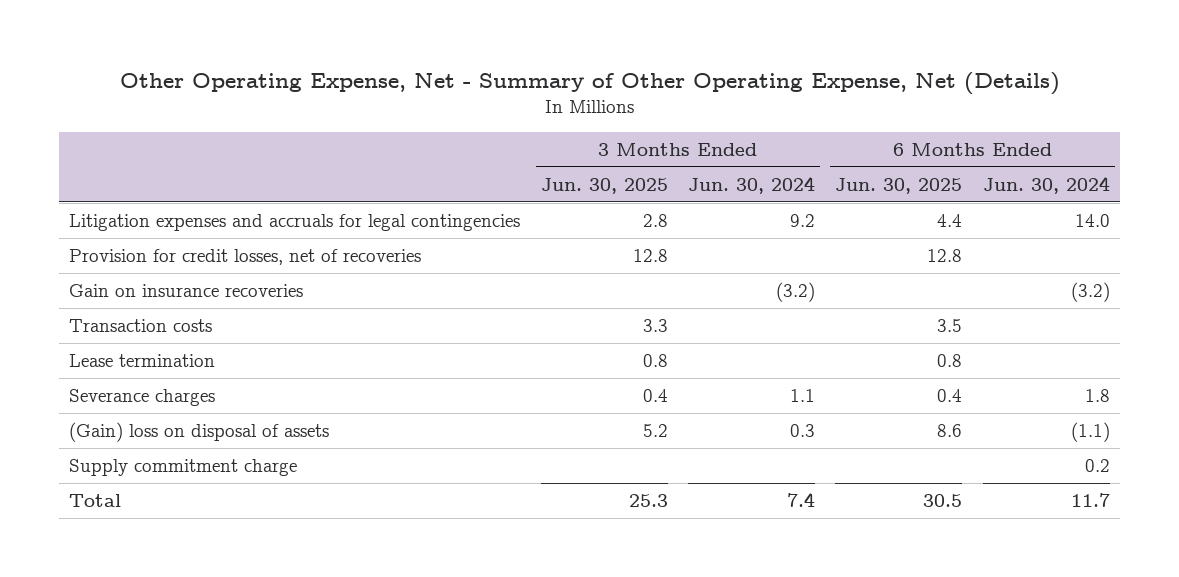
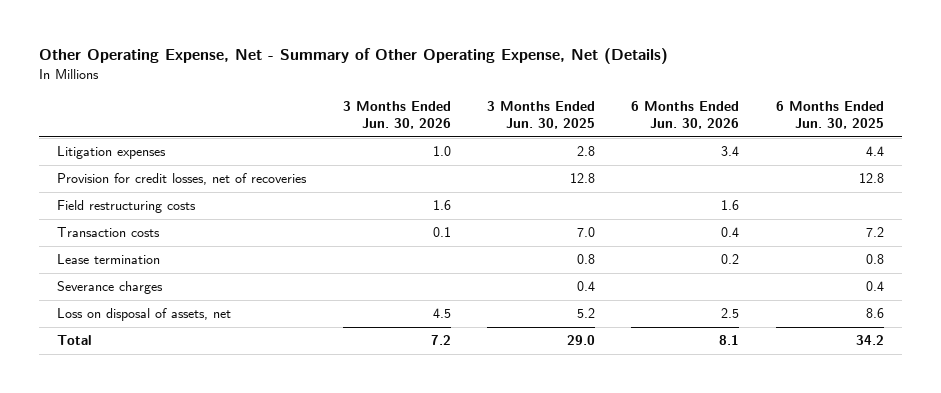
- | 3 Months Ended Jun. 30, 2025 | 3 Months Ended Jun. 30, 2024 | 6 Months Ended Jun. 30, 2025 | 6 Months Ended Jun. 30, 2024
+ | 3 Months Ended Jun. 30, 2026 | 3 Months Ended Jun. 30, 2025 | 6 Months Ended Jun. 30, 2026 | 6 Months Ended Jun. 30, 2025
- Litigation expenses and accruals for legal contingencies | 2.8 | 9.2 | 4.4 | 14.0
+ Litigation expenses | 1.0 | 2.8 | 3.4 | 4.4
- Gain on insurance recoveries | | (3.2) | | (3.2)
- Transaction costs | 3.3 | | 3.5 |
+ Field restructuring costs | 1.6 | | 1.6 |
+ Transaction costs | 0.1 | 7.0 | 0.4 | 7.2
- (Gain) loss on disposal of assets | 5.2 | 0.3 | 8.6 | (1.1)
- Supply commitment charge | | | | 0.2
- Total | 25.3 | 7.4 | 30.5 | 11.7
+ Loss on disposal of assets, net | 4.5 | 5.2 | 2.5 | 8.6
+ Total | 7.2 | 29.0 | 8.1 | 34.2

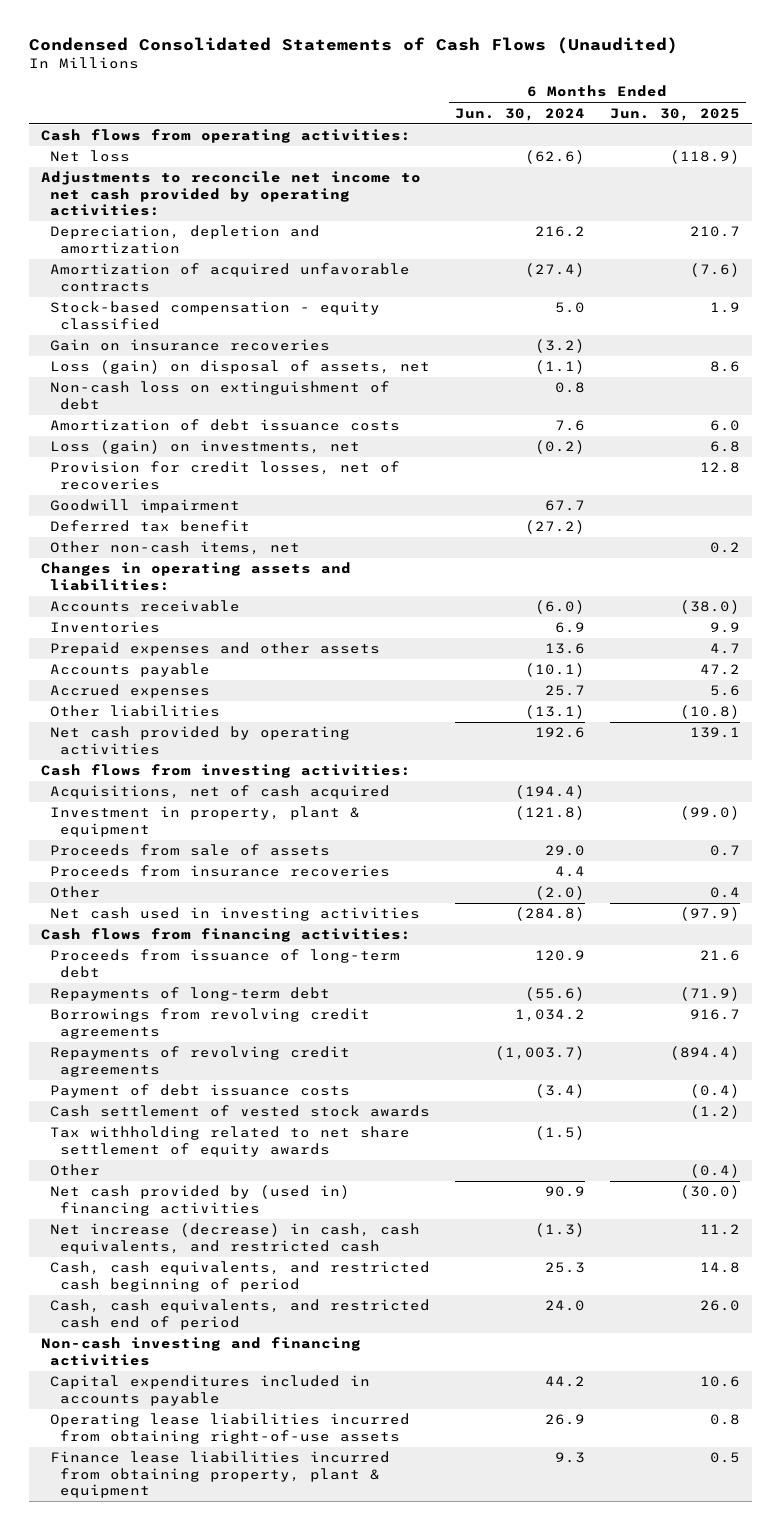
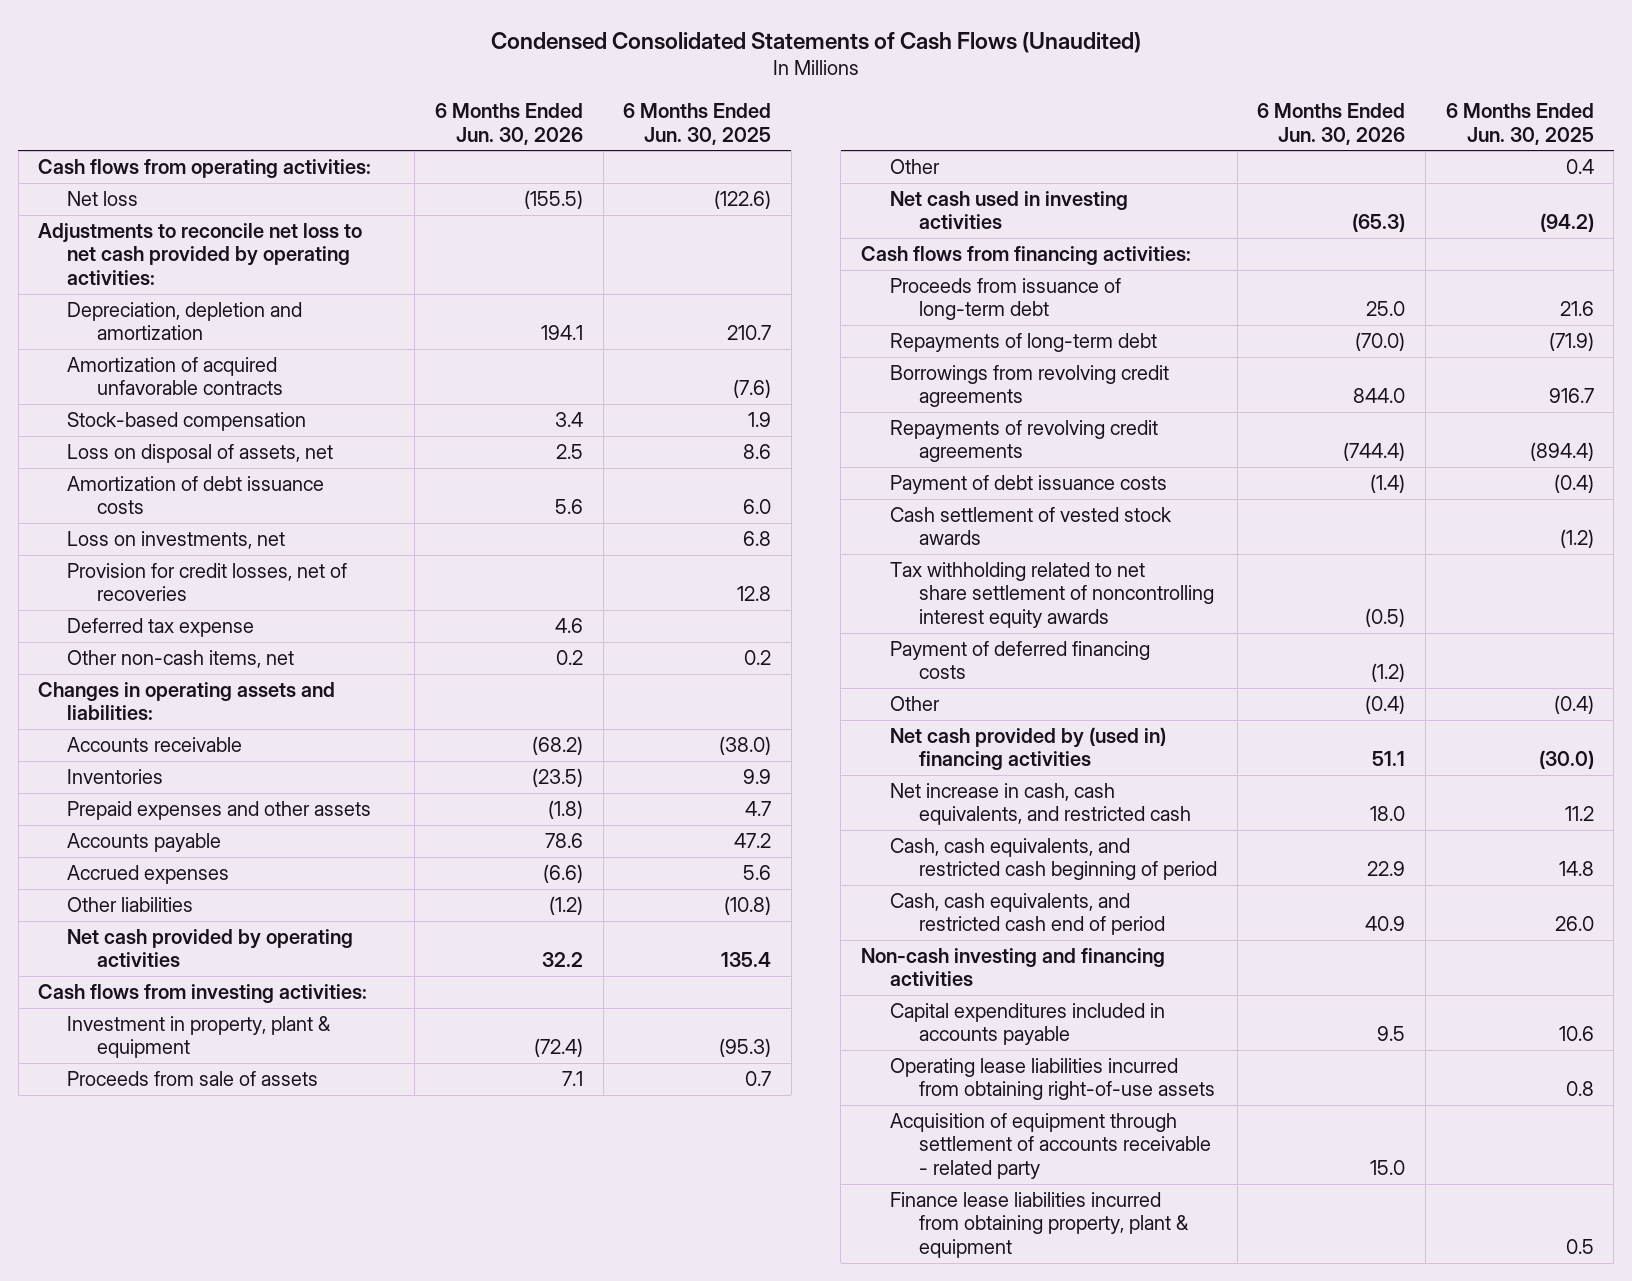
- | 6 Months Ended Jun. 30, 2024 | 6 Months Ended Jun. 30, 2025
+ | 6 Months Ended Jun. 30, 2026 | 6 Months Ended Jun. 30, 2025
- Net loss | (62.6) | (118.9)
- Adjustments to reconcile net income to net cash provided by operating activities:
+ Net loss | (155.5) | (122.6)
+ Adjustments to reconcile net loss to net cash provided by operating activities:
- Stock-based compensation - equity classified | 5.0 | 1.9
- Gain on insurance recoveries | (3.2) |
- Loss (gain) on disposal of assets, net | (1.1) | 8.6
- Non-cash loss on extinguishment of debt | 0.8 |
+ Stock-based compensation | 3.4 | 1.9
+ Loss on disposal of assets, net | 2.5 | 8.6
- Loss (gain) on investments, net | (0.2) | 6.8
+ Loss on investments, net | | 6.8
- Goodwill impairment | 67.7 |
- Deferred tax benefit | (27.2) |
+ Deferred tax expense | 4.6 |
- Net cash provided by operating activities | 192.6 | 139.1
+ Net cash provided by operating activities | 32.2 | 135.4
- Acquisitions, net of cash acquired | (194.4) |
- Investment in property, plant & equipment | (121.8) | (99.0)
+ Investment in property, plant & equipment | (72.4) | (95.3)
- Proceeds from insurance recoveries | 4.4 |
- Net cash used in investing activities | (284.8) | (97.9)
+ Net cash used in investing activities | (65.3) | (94.2)
- Tax withholding related to net share settlement of equity awards | (1.5) |
+ Tax withholding related to net share settlement of noncontrolling interest equity awards | (0.5) |
+ Payment of deferred financing costs | (1.2) |
- Net increase (decrease) in cash, cash equivalents, and restricted cash | (1.3) | 11.2
+ Net increase in cash, cash equivalents, and restricted cash | 18.0 | 11.2
+ Acquisition of equipment through settlement of accounts receivable - related party | 15.0 |

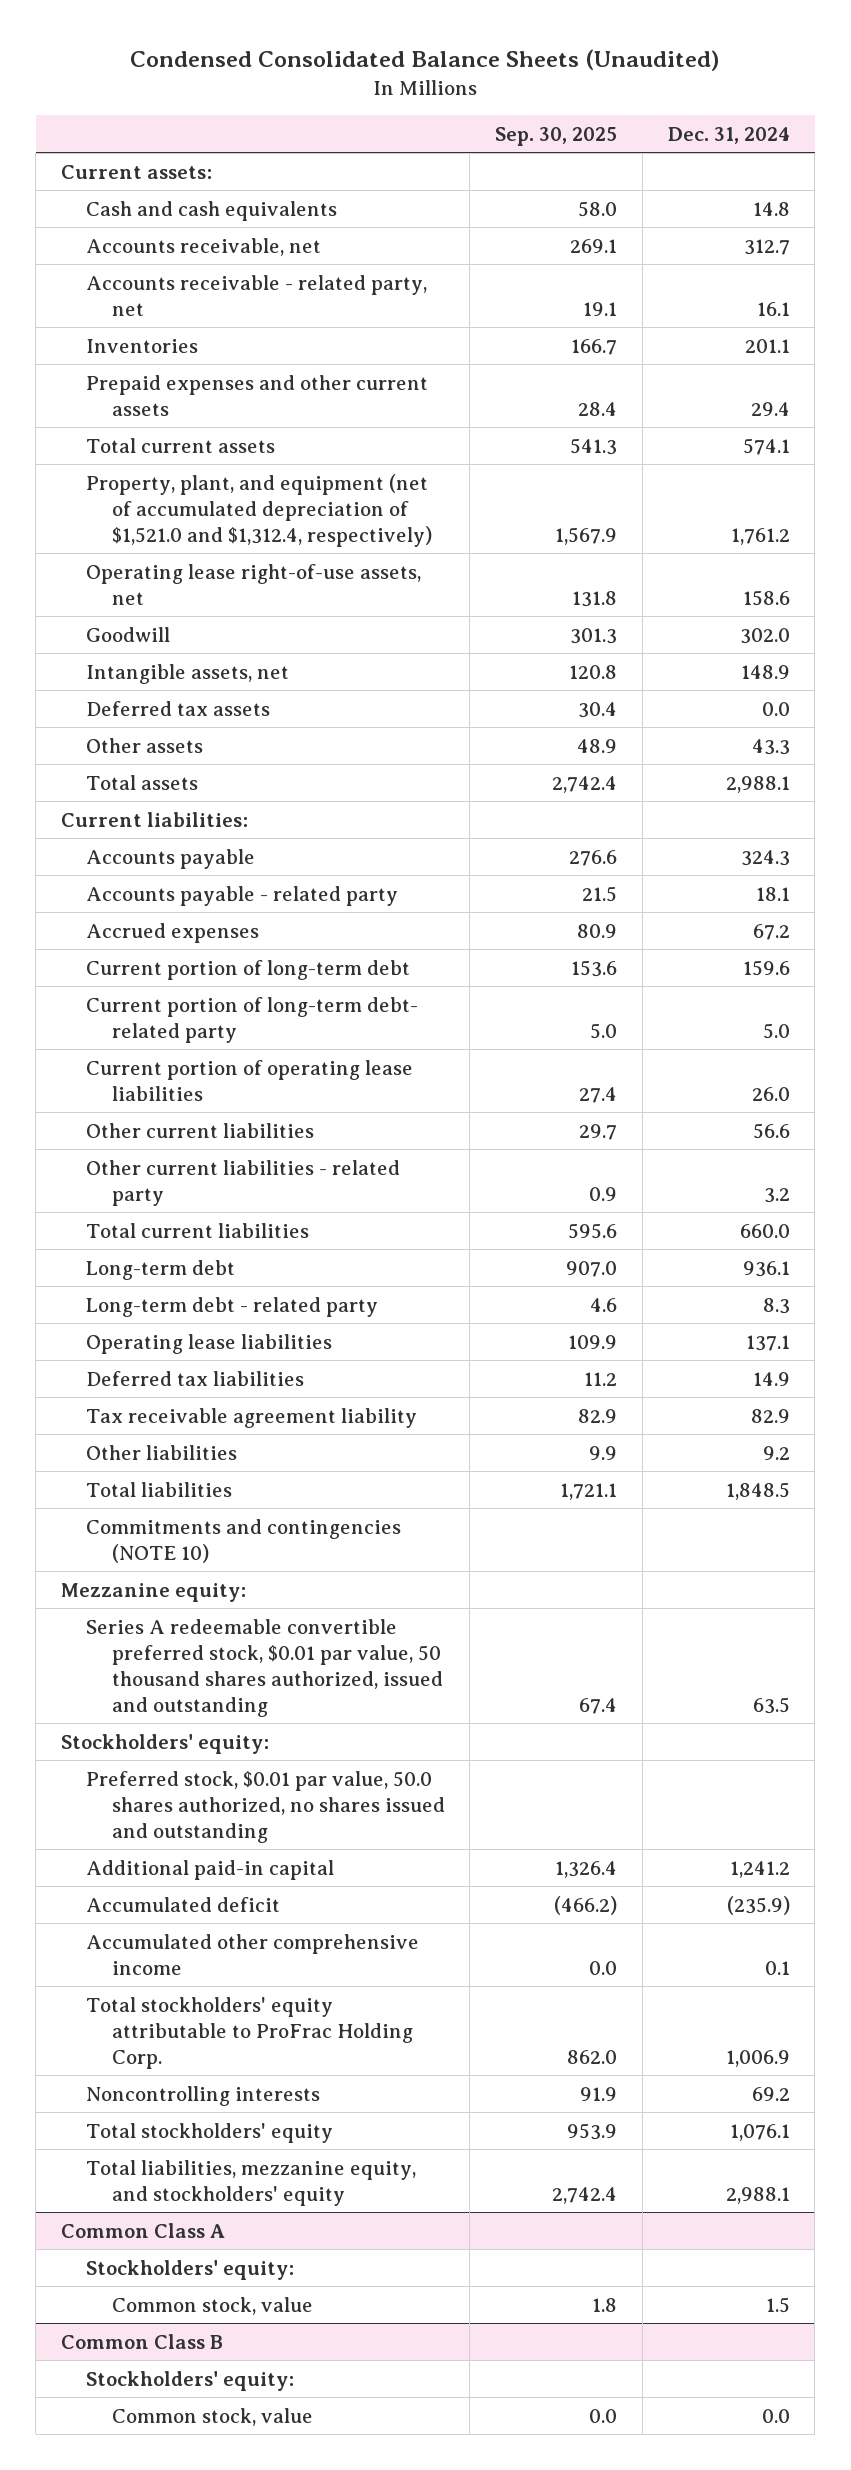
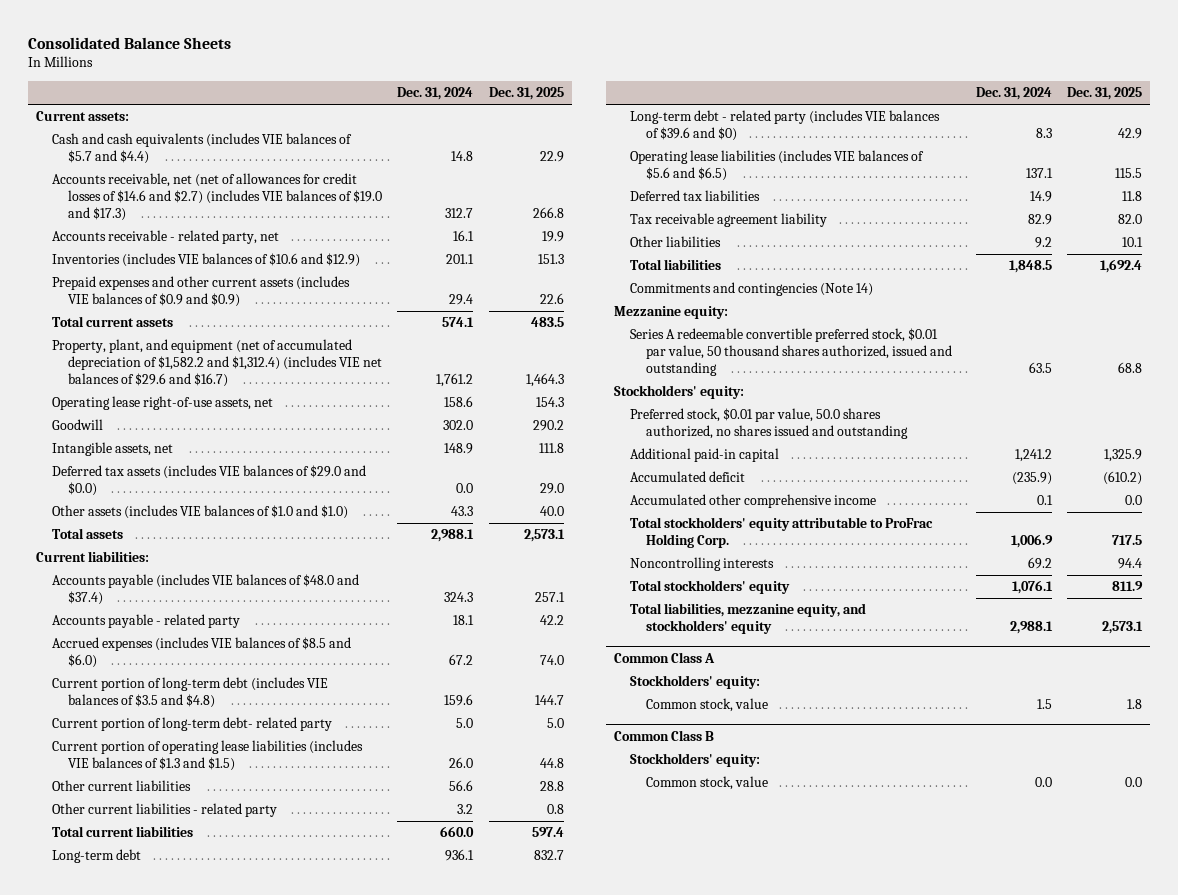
- Condensed Consolidated Balance Sheets (Unaudited)
+ Consolidated Balance Sheets
- | Sep. 30, 2025 | Dec. 31, 2024
+ | Dec. 31, 2024 | Dec. 31, 2025
- Cash and cash equivalents | 58.0 | 14.8
- Accounts receivable, net | 269.1 | 312.7
+ Cash and cash equivalents (includes VIE balances of $5.7 and $4.4) | 14.8 | 22.9
+ Accounts receivable, net (net of allowances for credit losses of $14.6 and $2.7) (includes VIE balances of $19.0 and $17.3) | 312.7 | 266.8
- Inventories | 166.7 | 201.1
- Prepaid expenses and other current assets | 28.4 | 29.4
+ Inventories (includes VIE balances of $10.6 and $12.9) | 201.1 | 151.3
+ Prepaid expenses and other current assets (includes VIE balances of $0.9 and $0.9) | 29.4 | 22.6
- Property, plant, and equipment (net of accumulated depreciation of $1,521.0 and $1,312.4, respectively) | 1,567.9 | 1,761.2
+ Property, plant, and equipment (net of accumulated depreciation of $1,582.2 and $1,312.4) (includes VIE net balances of $29.6 and $16.7) | 1,761.2 | 1,464.3
- Deferred tax assets | 30.4 | 0.0
- Other assets | 48.9 | 43.3
+ Deferred tax assets (includes VIE balances of $29.0 and $0.0) | 0.0 | 29.0
+ Other assets (includes VIE balances of $1.0 and $1.0) | 43.3 | 40.0
- Accounts payable | 276.6 | 324.3
+ Accounts payable (includes VIE balances of $48.0 and $37.4) | 324.3 | 257.1
- Accrued expenses | 80.9 | 67.2
- Current portion of long-term debt | 153.6 | 159.6
+ Accrued expenses (includes VIE balances of $8.5 and $6.0) | 67.2 | 74.0
+ Current portion of long-term debt (includes VIE balances of $3.5 and $4.8) | 159.6 | 144.7
- Current portion of operating lease liabilities | 27.4 | 26.0
+ Current portion of operating lease liabilities (includes VIE balances of $1.3 and $1.5) | 26.0 | 44.8
- Long-term debt - related party | 4.6 | 8.3
- Operating lease liabilities | 109.9 | 137.1
+ Long-term debt - related party (includes VIE balances of $39.6 and $0) | 8.3 | 42.9
+ Operating lease liabilities (includes VIE balances of $5.6 and $6.5) | 137.1 | 115.5
- Commitments and contingencies (NOTE 10)
+ Commitments and contingencies (Note 14)

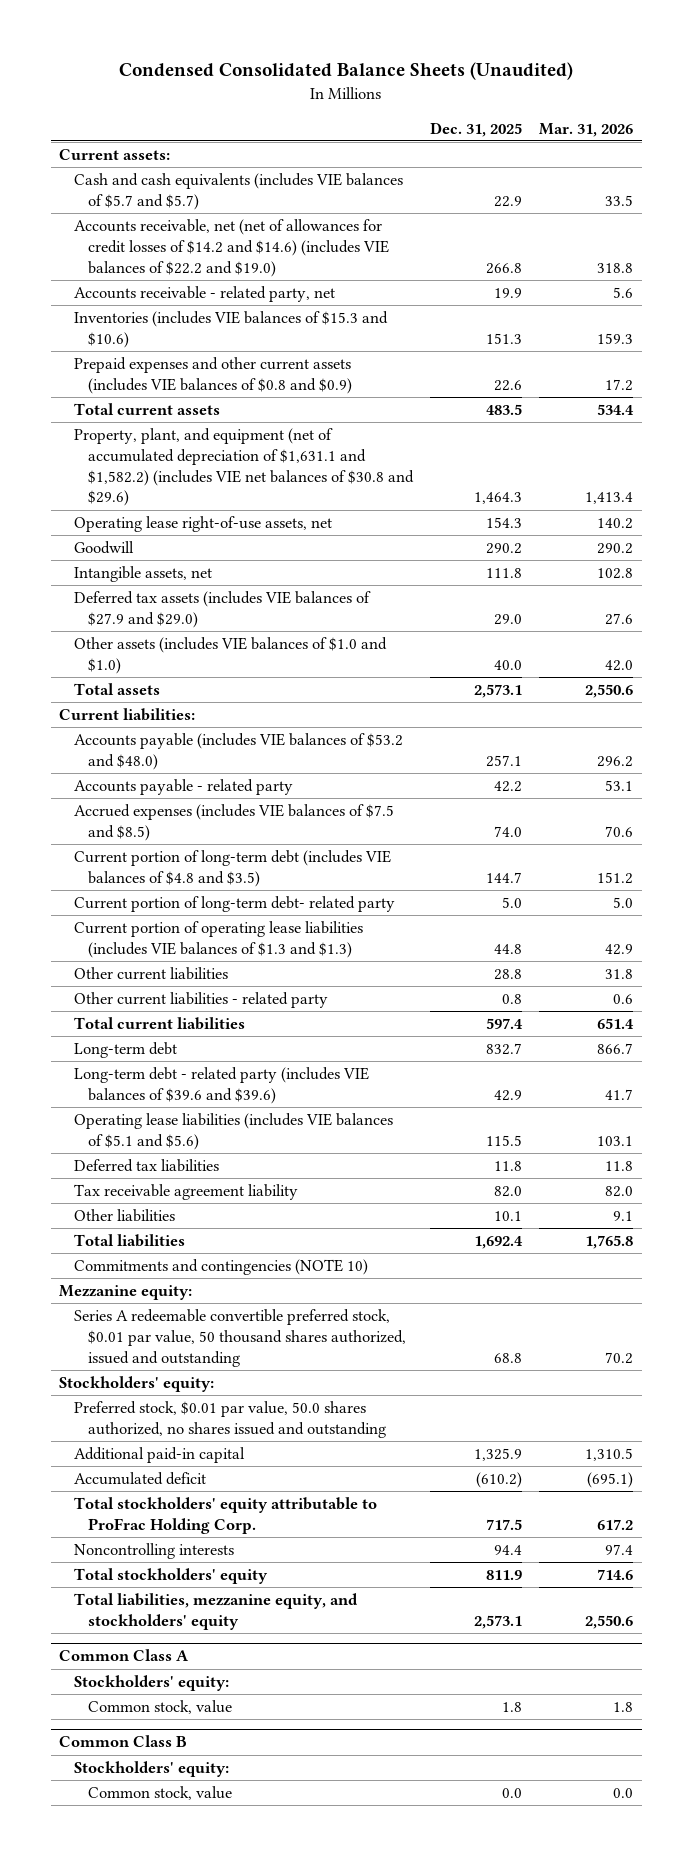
- Consolidated Balance Sheets
+ Condensed Consolidated Balance Sheets (Unaudited)
- | Dec. 31, 2024 | Dec. 31, 2025
+ | Dec. 31, 2025 | Mar. 31, 2026
- Cash and cash equivalents (includes VIE balances of $5.7 and $4.4) | 14.8 | 22.9
- Accounts receivable, net (net of allowances for credit losses of $14.6 and $2.7) (includes VIE balances of $19.0 and $17.3) | 312.7 | 266.8
+ Cash and cash equivalents (includes VIE balances of $5.7 and $5.7) | 22.9 | 33.5
+ Accounts receivable, net (net of allowances for credit losses of $14.2 and $14.6) (includes VIE balances of $22.2 and $19.0) | 266.8 | 318.8
- Inventories (includes VIE balances of $10.6 and $12.9) | 201.1 | 151.3
- Prepaid expenses and other current assets (includes VIE balances of $0.9 and $0.9) | 29.4 | 22.6
+ Inventories (includes VIE balances of $15.3 and $10.6) | 151.3 | 159.3
+ Prepaid expenses and other current assets (includes VIE balances of $0.8 and $0.9) | 22.6 | 17.2
- Property, plant, and equipment (net of accumulated depreciation of $1,582.2 and $1,312.4) (includes VIE net balances of $29.6 and $16.7) | 1,761.2 | 1,464.3
+ Property, plant, and equipment (net of accumulated depreciation of $1,631.1 and $1,582.2) (includes VIE net balances of $30.8 and $29.6) | 1,464.3 | 1,413.4
- Deferred tax assets (includes VIE balances of $29.0 and $0.0) | 0.0 | 29.0
+ Deferred tax assets (includes VIE balances of $27.9 and $29.0) | 29.0 | 27.6
- Accounts payable (includes VIE balances of $48.0 and $37.4) | 324.3 | 257.1
+ Accounts payable (includes VIE balances of $53.2 and $48.0) | 257.1 | 296.2
- Accrued expenses (includes VIE balances of $8.5 and $6.0) | 67.2 | 74.0
- Current portion of long-term debt (includes VIE balances of $3.5 and $4.8) | 159.6 | 144.7
+ Accrued expenses (includes VIE balances of $7.5 and $8.5) | 74.0 | 70.6
+ Current portion of long-term debt (includes VIE balances of $4.8 and $3.5) | 144.7 | 151.2
- Current portion of operating lease liabilities (includes VIE balances of $1.3 and $1.5) | 26.0 | 44.8
+ Current portion of operating lease liabilities (includes VIE balances of $1.3 and $1.3) | 44.8 | 42.9
- Long-term debt - related party (includes VIE balances of $39.6 and $0) | 8.3 | 42.9
- Operating lease liabilities (includes VIE balances of $5.6 and $6.5) | 137.1 | 115.5
+ Long-term debt - related party (includes VIE balances of $39.6 and $39.6) | 42.9 | 41.7
+ Operating lease liabilities (includes VIE balances of $5.1 and $5.6) | 115.5 | 103.1
- Commitments and contingencies (Note 14)
+ Commitments and contingencies (NOTE 10)
- Accumulated other comprehensive income | 0.1 | 0.0

